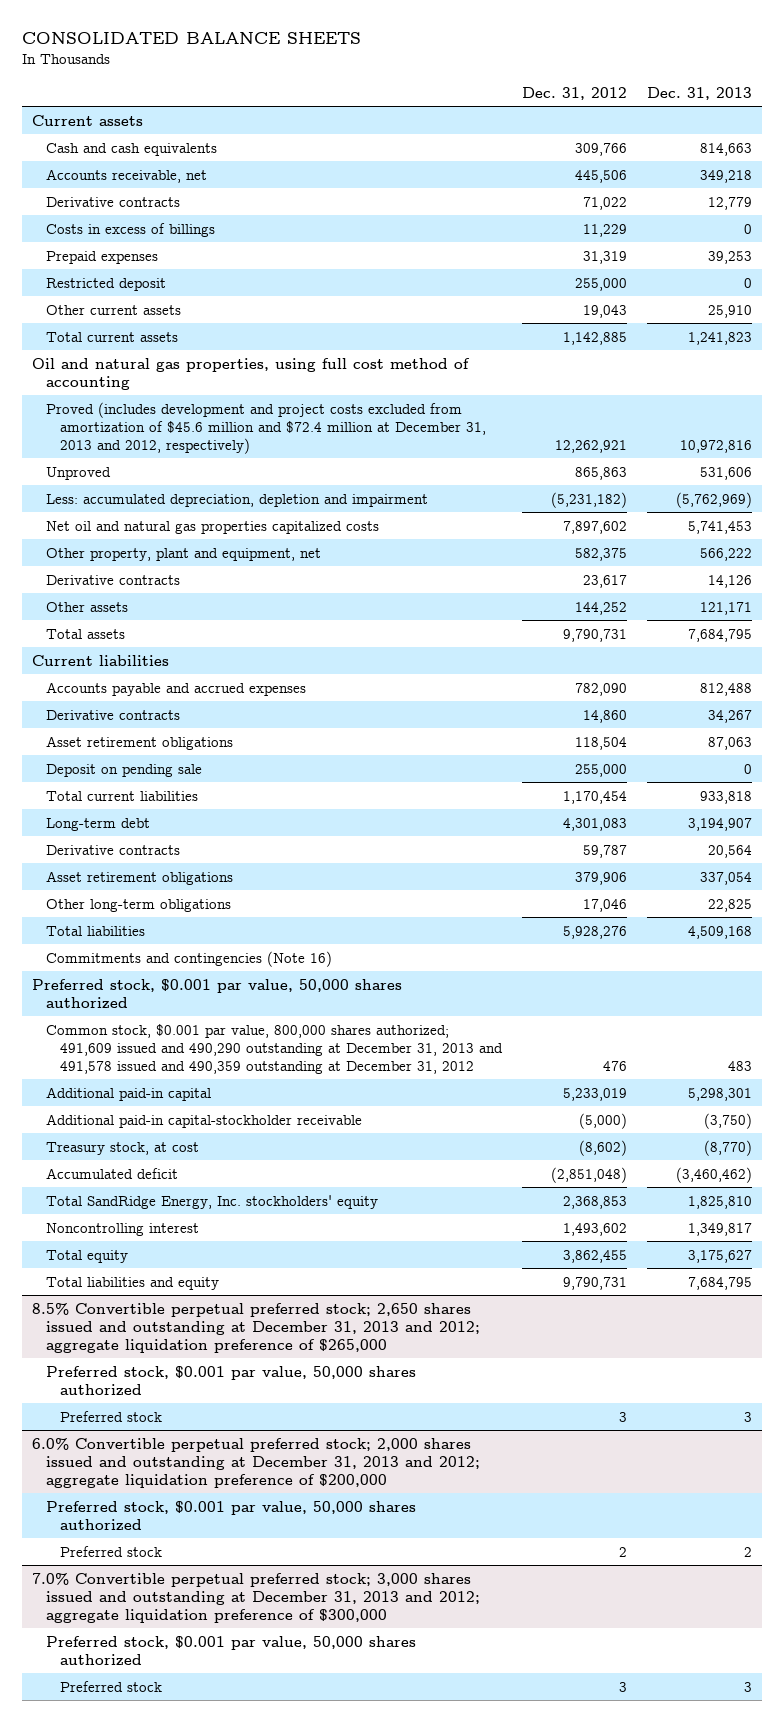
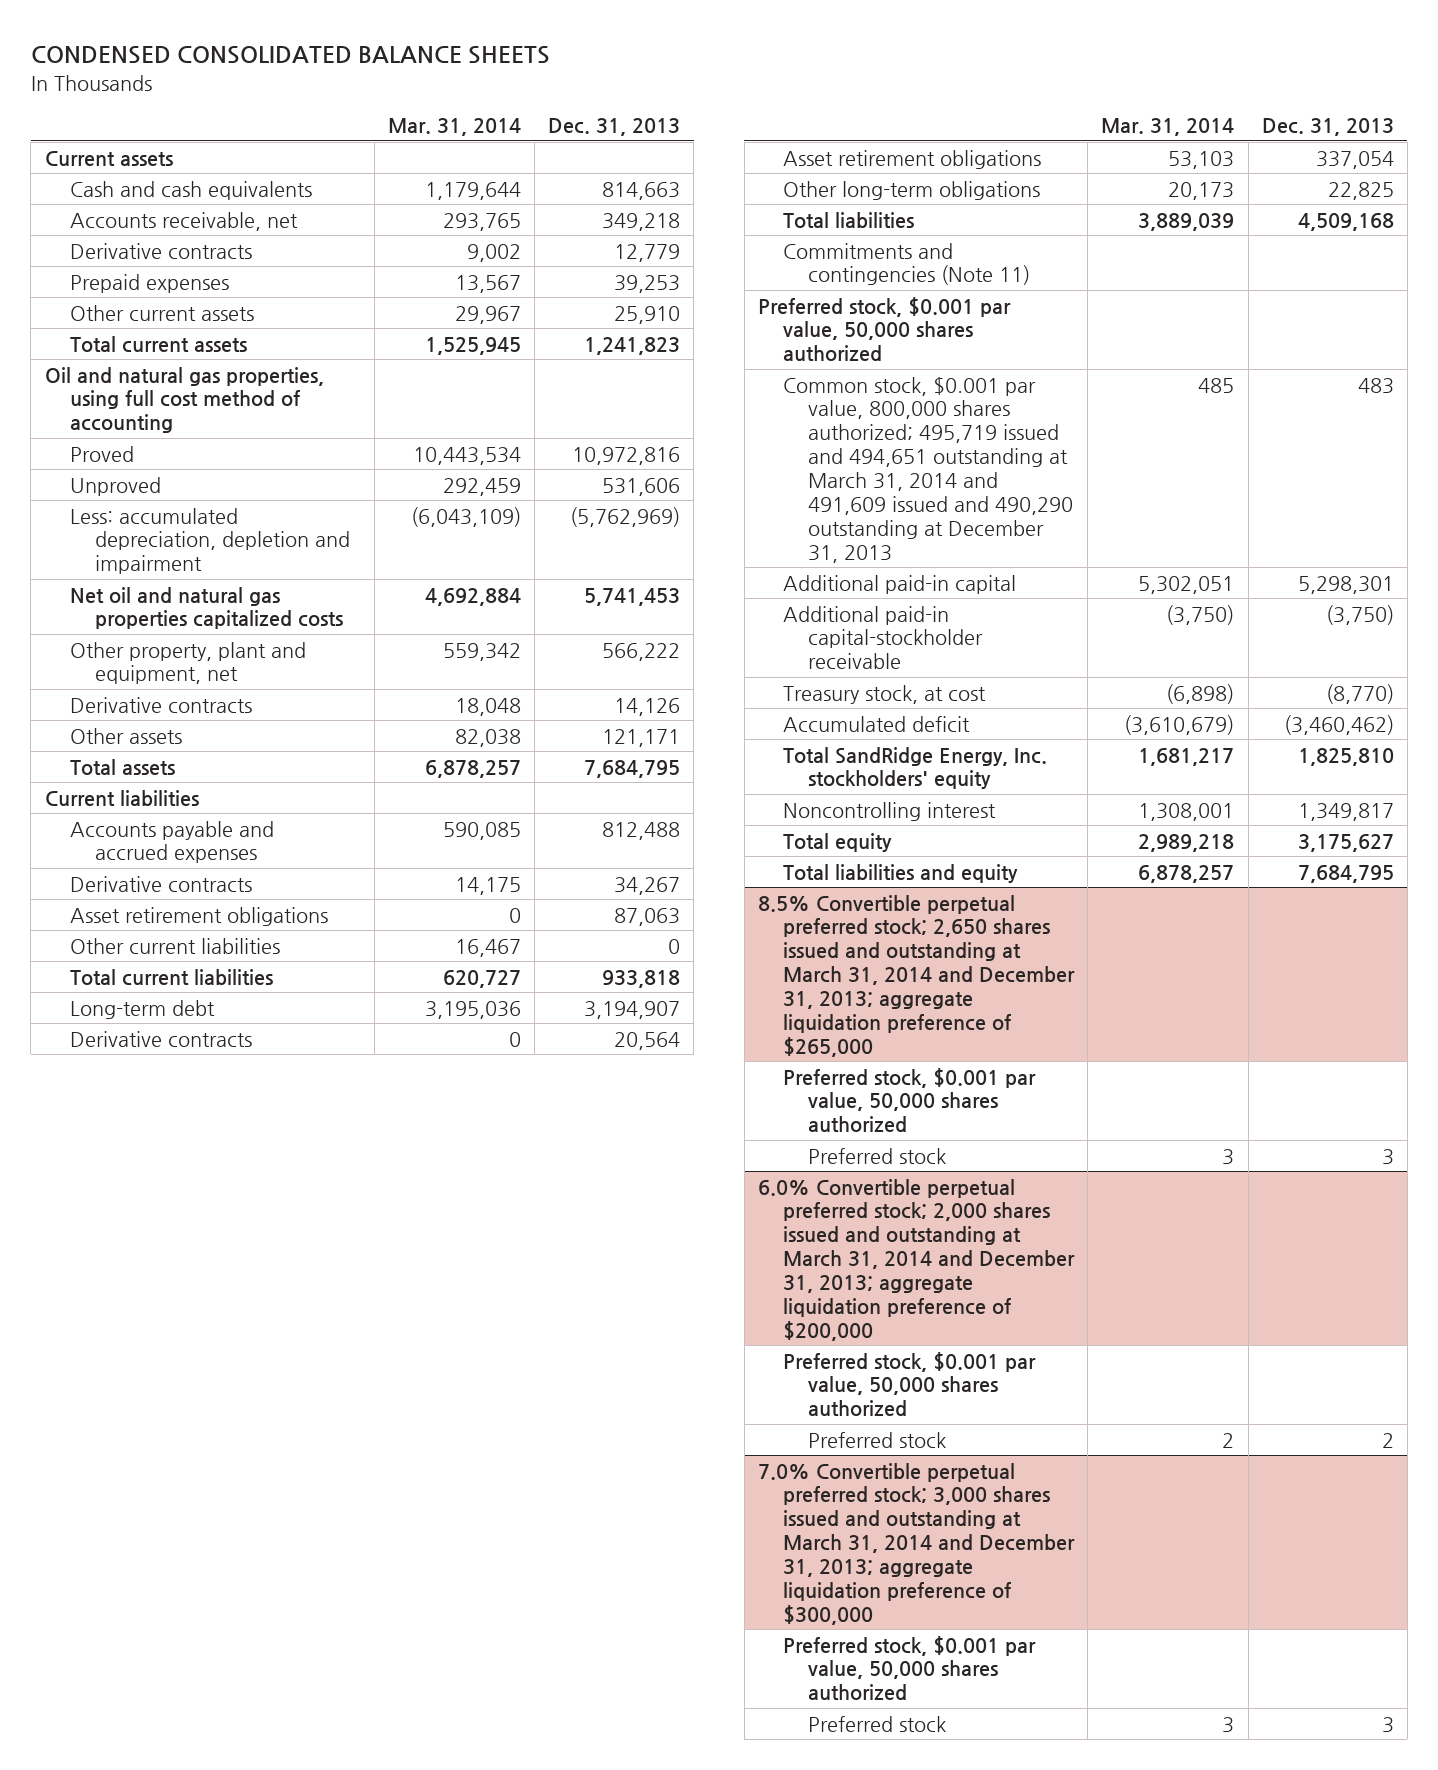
- CONSOLIDATED BALANCE SHEETS
+ CONDENSED CONSOLIDATED BALANCE SHEETS
- | Dec. 31, 2012 | Dec. 31, 2013
+ | Mar. 31, 2014 | Dec. 31, 2013
- Costs in excess of billings | 11,229 | 0
- Restricted deposit | 255,000 | 0
- Proved (includes development and project costs excluded from amortization of $45.6 million and $72.4 million at December 31, 2013 and 2012, respectively) | 12,262,921 | 10,972,816
+ Proved | 10,443,534 | 10,972,816
- Deposit on pending sale | 255,000 | 0
+ Other current liabilities | 16,467 | 0
- Commitments and contingencies (Note 16)
+ Commitments and contingencies (Note 11)
- Common stock, $0.001 par value, 800,000 shares authorized; 491,609 issued and 490,290 outstanding at December 31, 2013 and 491,578 issued and 490,359 outstanding at December 31, 2012 | 476 | 483
+ Common stock, $0.001 par value, 800,000 shares authorized; 495,719 issued and 494,651 outstanding at March 31, 2014 and 491,609 issued and 490,290 outstanding at December 31, 2013 | 485 | 483
- 8.5% Convertible perpetual preferred stock; 2,650 shares issued and outstanding at December 31, 2013 and 2012; aggregate liquidation preference of $265,000
+ 8.5% Convertible perpetual preferred stock; 2,650 shares issued and outstanding at March 31, 2014 and December 31, 2013; aggregate liquidation preference of $265,000
- 6.0% Convertible perpetual preferred stock; 2,000 shares issued and outstanding at December 31, 2013 and 2012; aggregate liquidation preference of $200,000
+ 6.0% Convertible perpetual preferred stock; 2,000 shares issued and outstanding at March 31, 2014 and December 31, 2013; aggregate liquidation preference of $200,000
- 7.0% Convertible perpetual preferred stock; 3,000 shares issued and outstanding at December 31, 2013 and 2012; aggregate liquidation preference of $300,000
+ 7.0% Convertible perpetual preferred stock; 3,000 shares issued and outstanding at March 31, 2014 and December 31, 2013; aggregate liquidation preference of $300,000

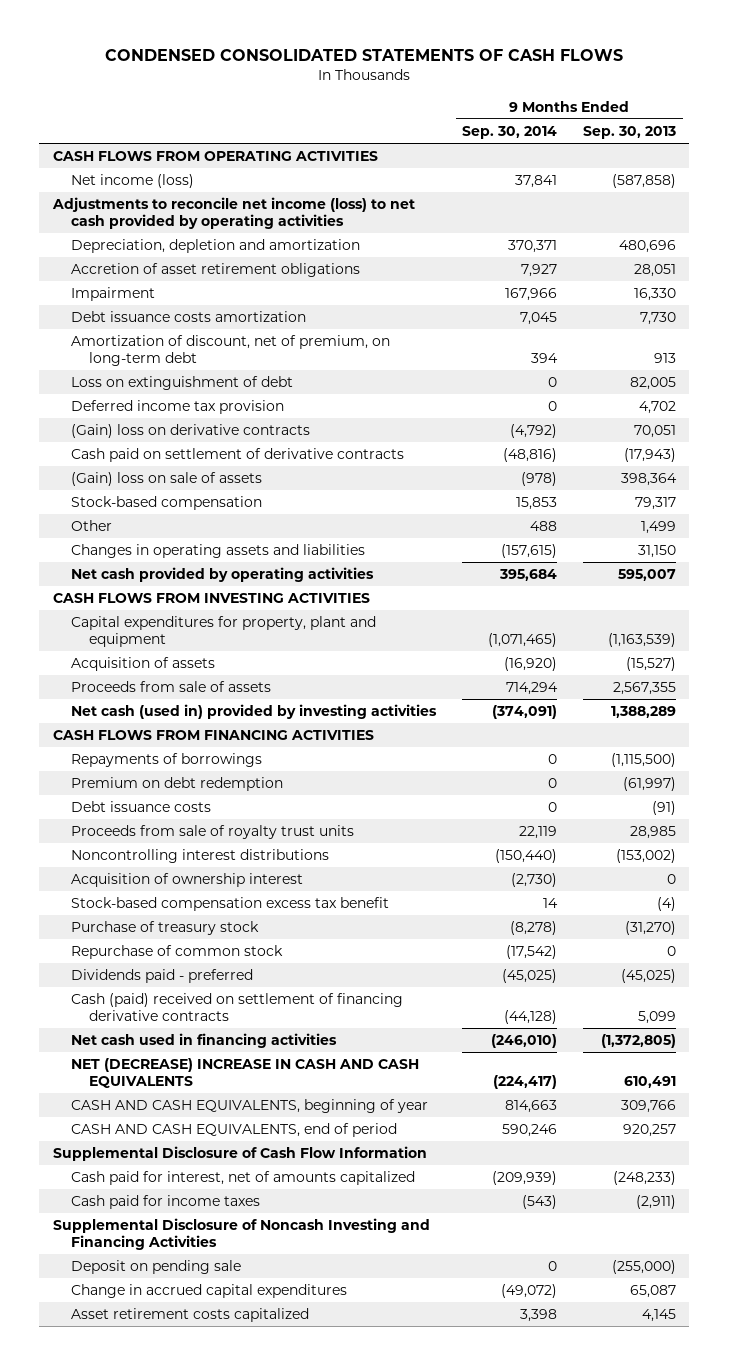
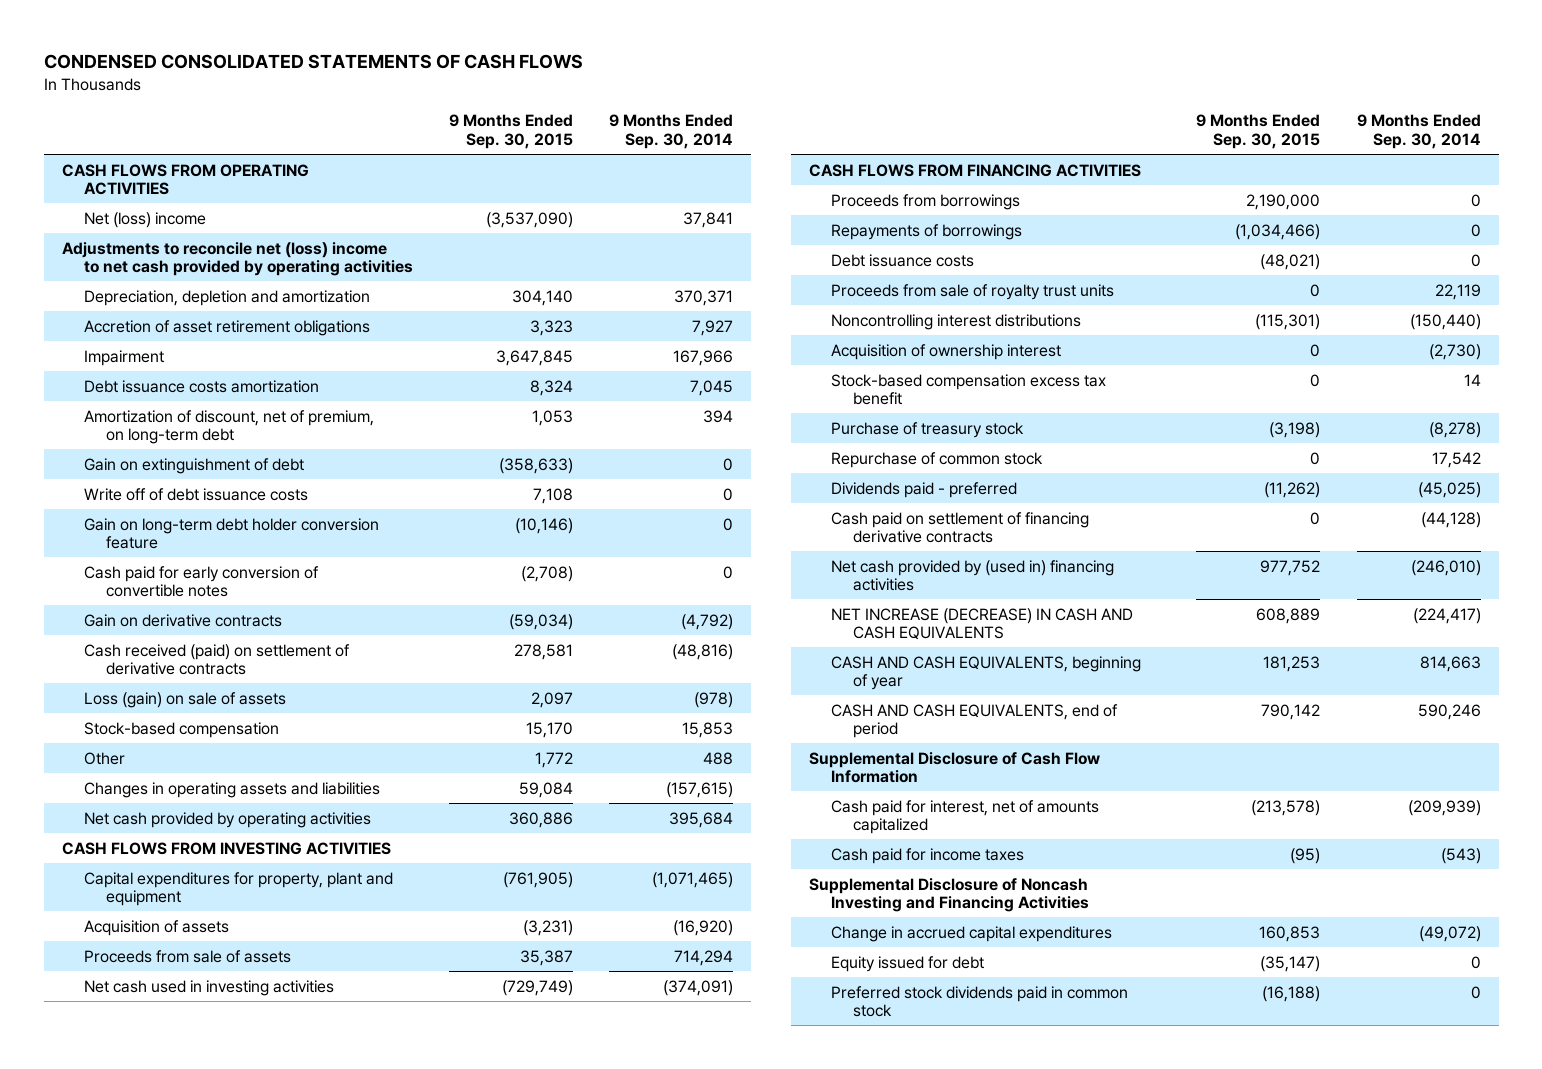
- | 9 Months Ended Sep. 30, 2014 | 9 Months Ended Sep. 30, 2013
+ | 9 Months Ended Sep. 30, 2015 | 9 Months Ended Sep. 30, 2014
- Net income (loss) | 37,841 | (587,858)
- Adjustments to reconcile net income (loss) to net cash provided by operating activities
+ Net (loss) income | (3,537,090) | 37,841
+ Adjustments to reconcile net (loss) income to net cash provided by operating activities
- Loss on extinguishment of debt | 0 | 82,005
- Deferred income tax provision | 0 | 4,702
- (Gain) loss on derivative contracts | (4,792) | 70,051
- Cash paid on settlement of derivative contracts | (48,816) | (17,943)
- (Gain) loss on sale of assets | (978) | 398,364
+ Gain on extinguishment of debt | (358,633) | 0
+ Write off of debt issuance costs | 7,108 | 0
+ Gain on long-term debt holder conversion feature | (10,146) | 0
+ Cash paid for early conversion of convertible notes | (2,708) | 0
+ Gain on derivative contracts | (59,034) | (4,792)
+ Cash received (paid) on settlement of derivative contracts | 278,581 | (48,816)
+ Loss (gain) on sale of assets | 2,097 | (978)
- Net cash (used in) provided by investing activities | (374,091) | 1,388,289
+ Net cash used in investing activities | (729,749) | (374,091)
+ Proceeds from borrowings | 2,190,000 | 0
- Premium on debt redemption | 0 | (61,997)
- Repurchase of common stock | (17,542) | 0
+ Repurchase of common stock | 0 | 17,542
- Cash (paid) received on settlement of financing derivative contracts | (44,128) | 5,099
- Net cash used in financing activities | (246,010) | (1,372,805)
- NET (DECREASE) INCREASE IN CASH AND CASH EQUIVALENTS | (224,417) | 610,491
+ Cash paid on settlement of financing derivative contracts | 0 | (44,128)
+ Net cash provided by (used in) financing activities | 977,752 | (246,010)
+ NET INCREASE (DECREASE) IN CASH AND CASH EQUIVALENTS | 608,889 | (224,417)
- Deposit on pending sale | 0 | (255,000)
- Asset retirement costs capitalized | 3,398 | 4,145
+ Equity issued for debt | (35,147) | 0
+ Preferred stock dividends paid in common stock | (16,188) | 0

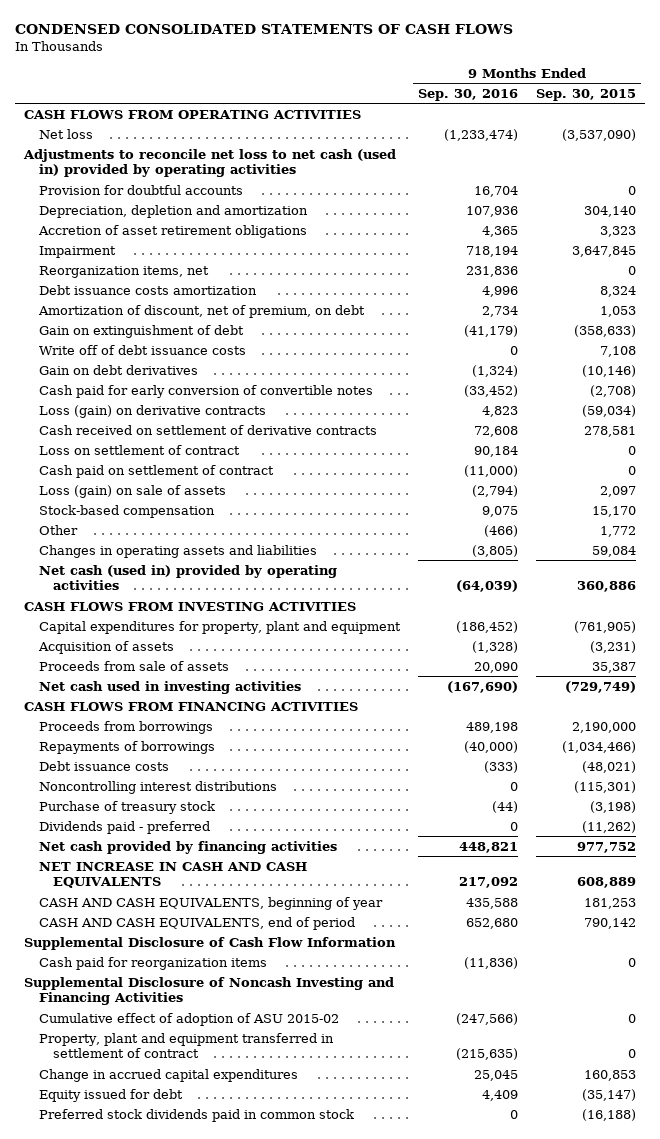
- | 9 Months Ended Sep. 30, 2015 | 9 Months Ended Sep. 30, 2014
+ | 9 Months Ended Sep. 30, 2016 | 9 Months Ended Sep. 30, 2015
- Net (loss) income | (3,537,090) | 37,841
- Adjustments to reconcile net (loss) income to net cash provided by operating activities
+ Net loss | (1,233,474) | (3,537,090)
+ Adjustments to reconcile net loss to net cash (used in) provided by operating activities
+ Provision for doubtful accounts | 16,704 | 0
+ Reorganization items, net | 231,836 | 0
- Amortization of discount, net of premium, on long-term debt | 1,053 | 394
+ Amortization of discount, net of premium, on debt | 2,734 | 1,053
- Gain on long-term debt holder conversion feature | (10,146) | 0
+ Gain on debt derivatives | (1,324) | (10,146)
- Gain on derivative contracts | (59,034) | (4,792)
- Cash received (paid) on settlement of derivative contracts | 278,581 | (48,816)
+ Loss (gain) on derivative contracts | 4,823 | (59,034)
+ Cash received on settlement of derivative contracts | 72,608 | 278,581
+ Loss on settlement of contract | 90,184 | 0
+ Cash paid on settlement of contract | (11,000) | 0
- Net cash provided by operating activities | 360,886 | 395,684
+ Net cash (used in) provided by operating activities | (64,039) | 360,886
- Proceeds from sale of royalty trust units | 0 | 22,119
- Acquisition of ownership interest | 0 | (2,730)
- Stock-based compensation excess tax benefit | 0 | 14
- Repurchase of common stock | 0 | 17,542
- Cash paid on settlement of financing derivative contracts | 0 | (44,128)
- Net cash provided by (used in) financing activities | 977,752 | (246,010)
- NET INCREASE (DECREASE) IN CASH AND CASH EQUIVALENTS | 608,889 | (224,417)
+ Net cash provided by financing activities | 448,821 | 977,752
+ NET INCREASE IN CASH AND CASH EQUIVALENTS | 217,092 | 608,889
- Cash paid for interest, net of amounts capitalized | (213,578) | (209,939)
- Cash paid for income taxes | (95) | (543)
+ Cash paid for reorganization items | (11,836) | 0
+ Cumulative effect of adoption of ASU 2015-02 | (247,566) | 0
+ Property, plant and equipment transferred in settlement of contract | (215,635) | 0

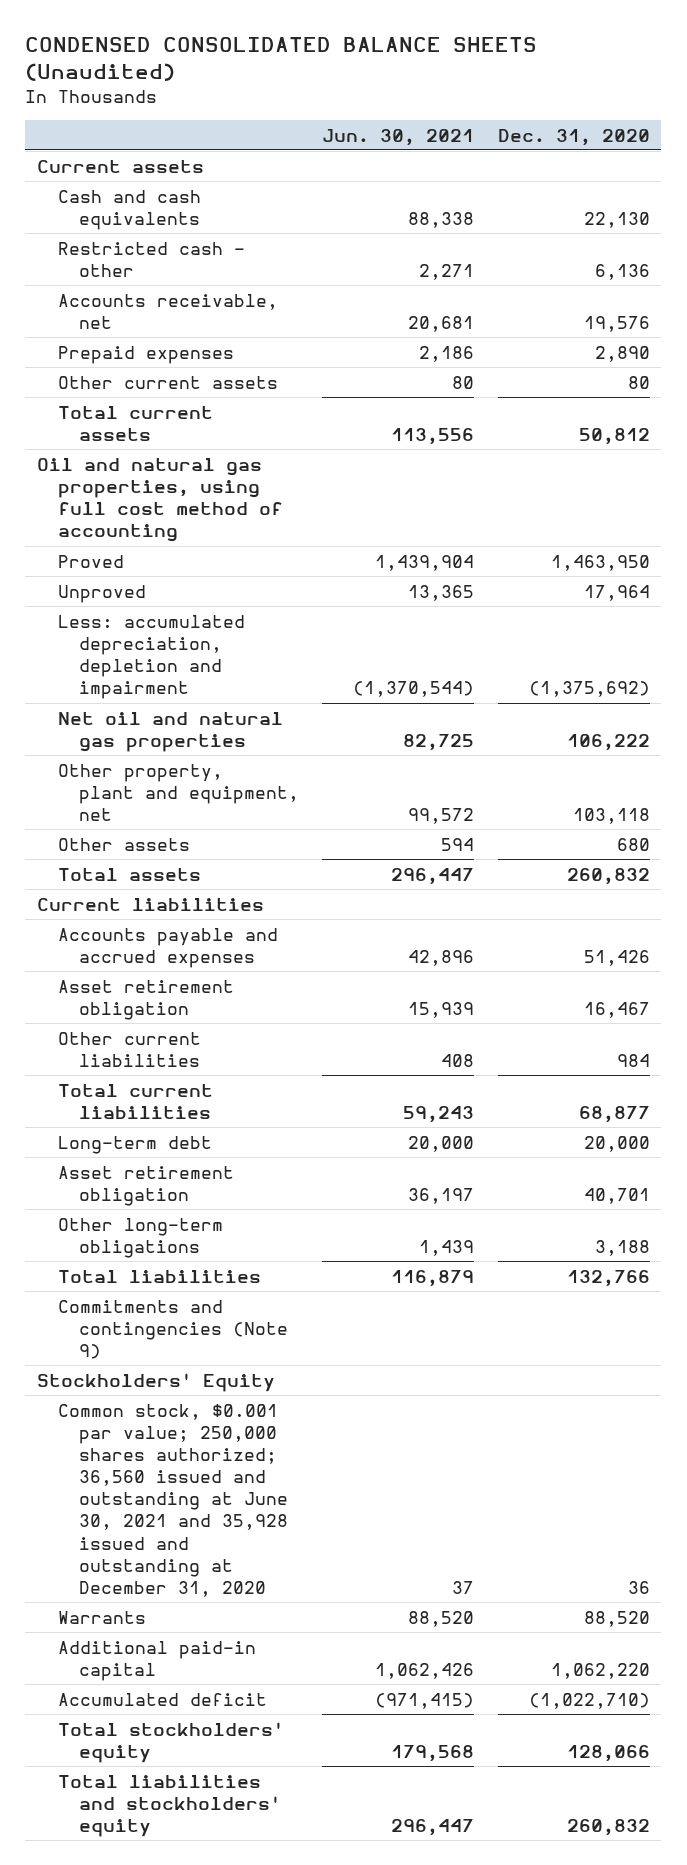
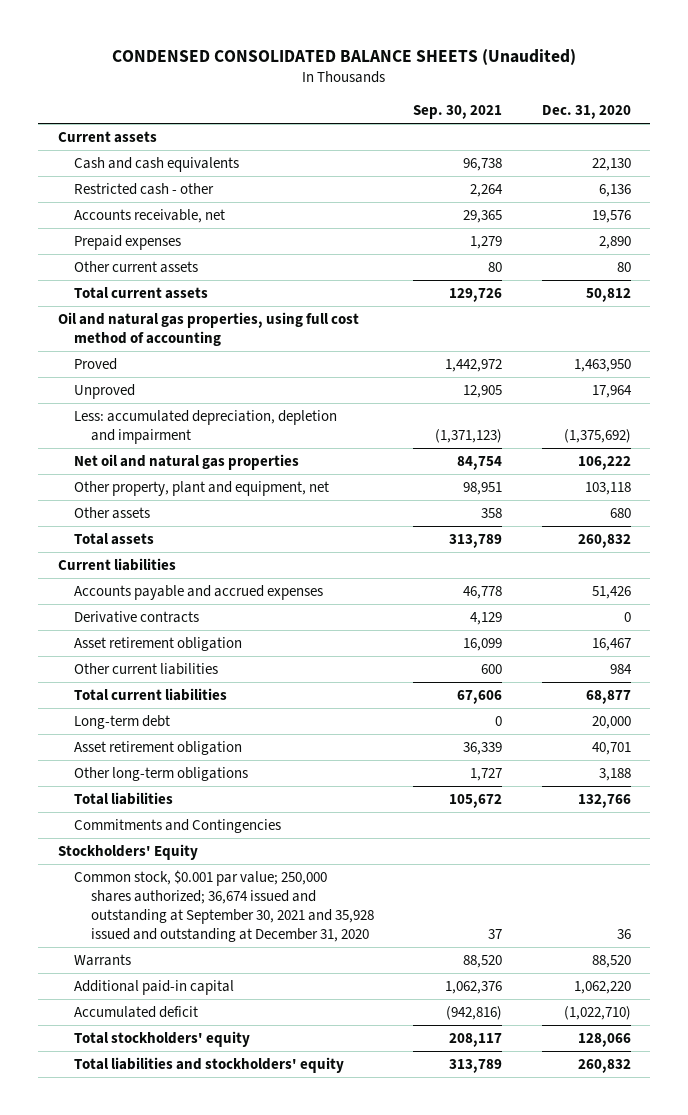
- | Jun. 30, 2021 | Dec. 31, 2020
+ | Sep. 30, 2021 | Dec. 31, 2020
+ Derivative contracts | 4,129 | 0
- Commitments and contingencies (Note 9)
+ Commitments and Contingencies
- Common stock, $0.001 par value; 250,000 shares authorized; 36,560 issued and outstanding at June 30, 2021 and 35,928 issued and outstanding at December 31, 2020 | 37 | 36
+ Common stock, $0.001 par value; 250,000 shares authorized; 36,674 issued and outstanding at September 30, 2021 and 35,928 issued and outstanding at December 31, 2020 | 37 | 36

